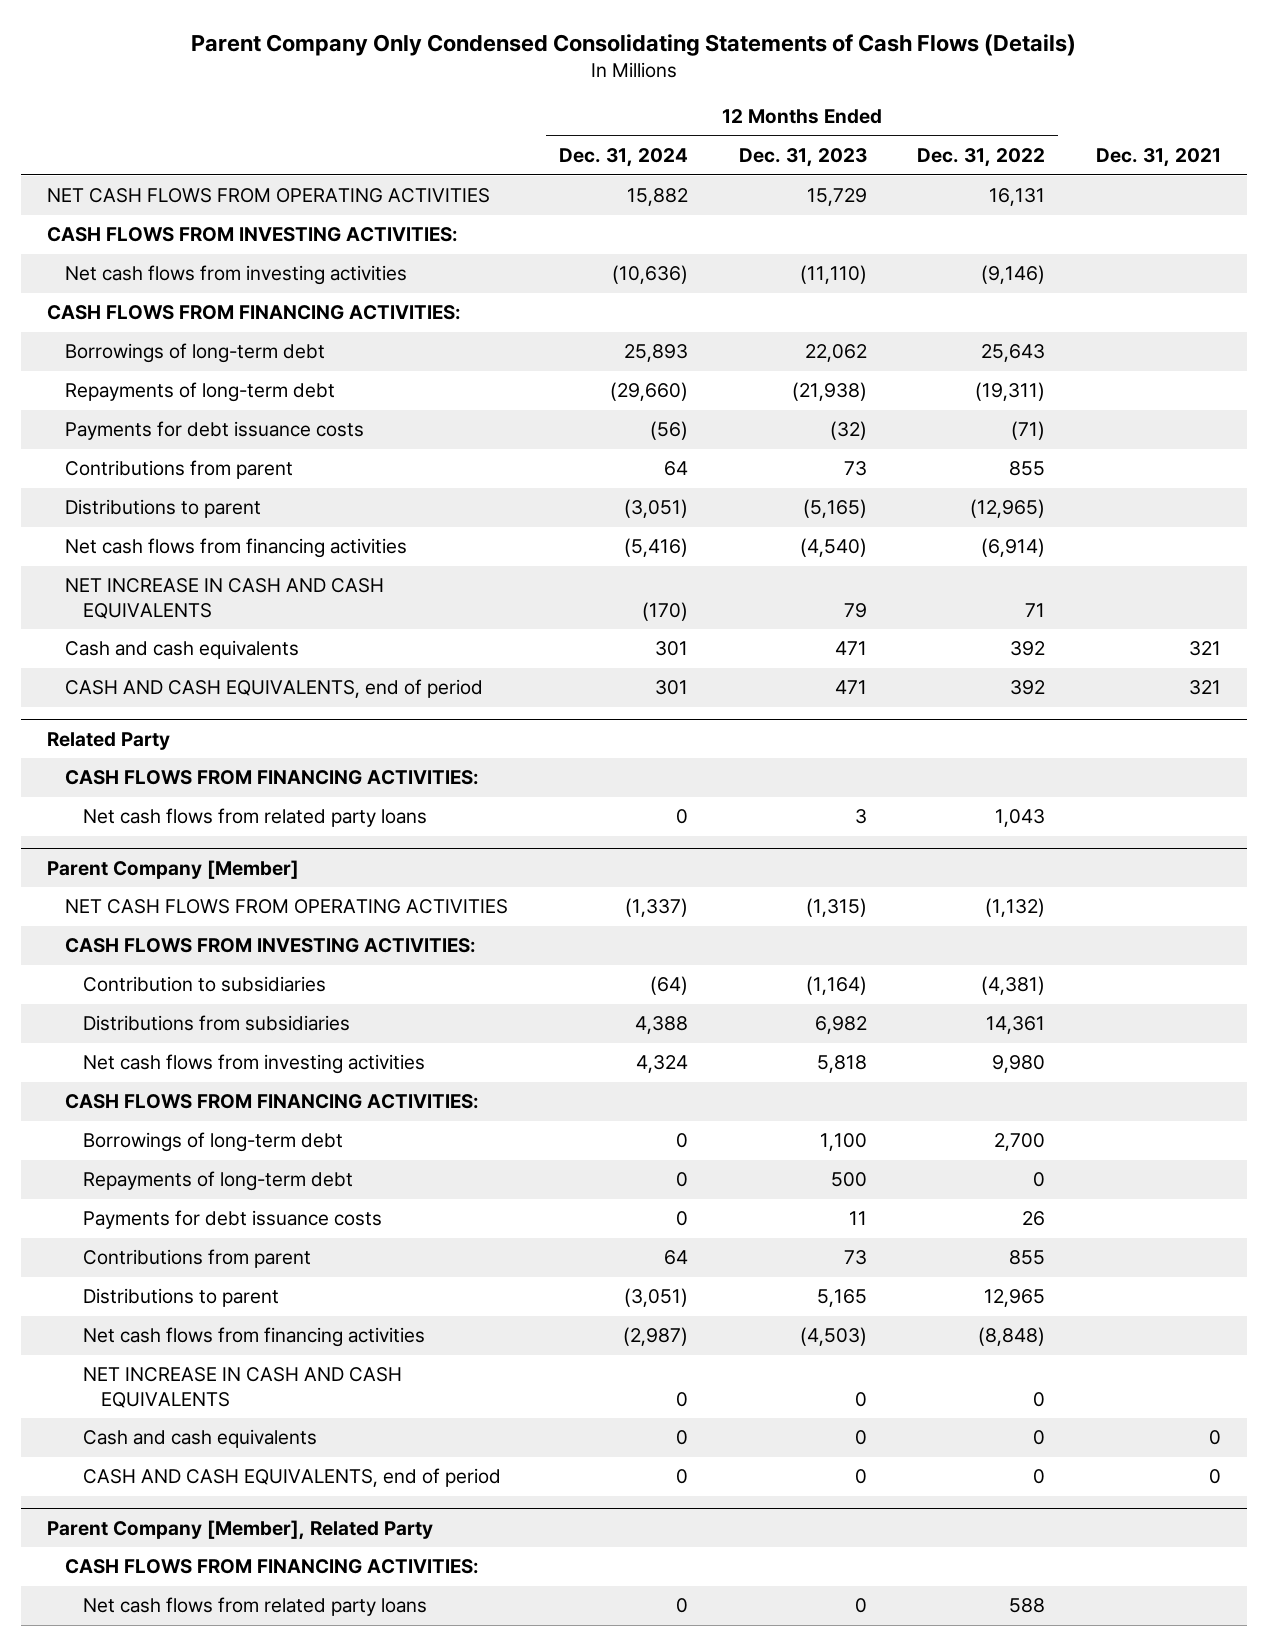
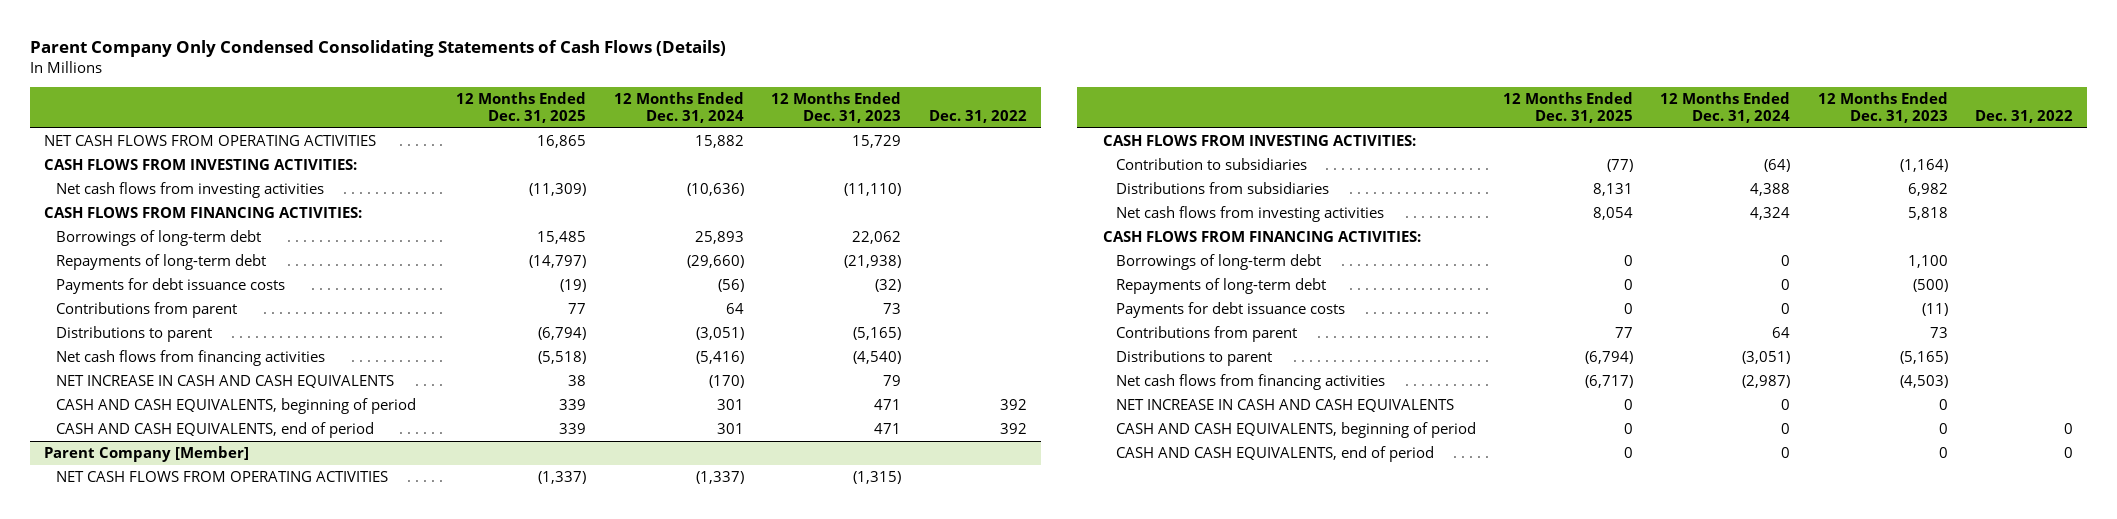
- | 12 Months Ended Dec. 31, 2024 | 12 Months Ended Dec. 31, 2023 | 12 Months Ended Dec. 31, 2022 | Dec. 31, 2021
+ | 12 Months Ended Dec. 31, 2025 | 12 Months Ended Dec. 31, 2024 | 12 Months Ended Dec. 31, 2023 | Dec. 31, 2022
- Cash and cash equivalents | 301 | 471 | 392 | 321
+ CASH AND CASH EQUIVALENTS, beginning of period | 339 | 301 | 471 | 392
- Related Party
- CASH FLOWS FROM FINANCING ACTIVITIES:
- Net cash flows from related party loans | 0 | 3 | 1,043 |
@ Parent Company [Member]
- Repayments of long-term debt | 0 | 500 | 0 |
- Payments for debt issuance costs | 0 | 11 | 26 |
+ Repayments of long-term debt | 0 | 0 | (500) |
+ Payments for debt issuance costs | 0 | 0 | (11) |
- Distributions to parent | (3,051) | 5,165 | 12,965 |
+ Distributions to parent | (6,794) | (3,051) | (5,165) |
- Cash and cash equivalents | 0 | 0 | 0 | 0
+ CASH AND CASH EQUIVALENTS, beginning of period | 0 | 0 | 0 | 0
- Parent Company [Member], Related Party
- CASH FLOWS FROM FINANCING ACTIVITIES:
- Net cash flows from related party loans | 0 | 0 | 588 |

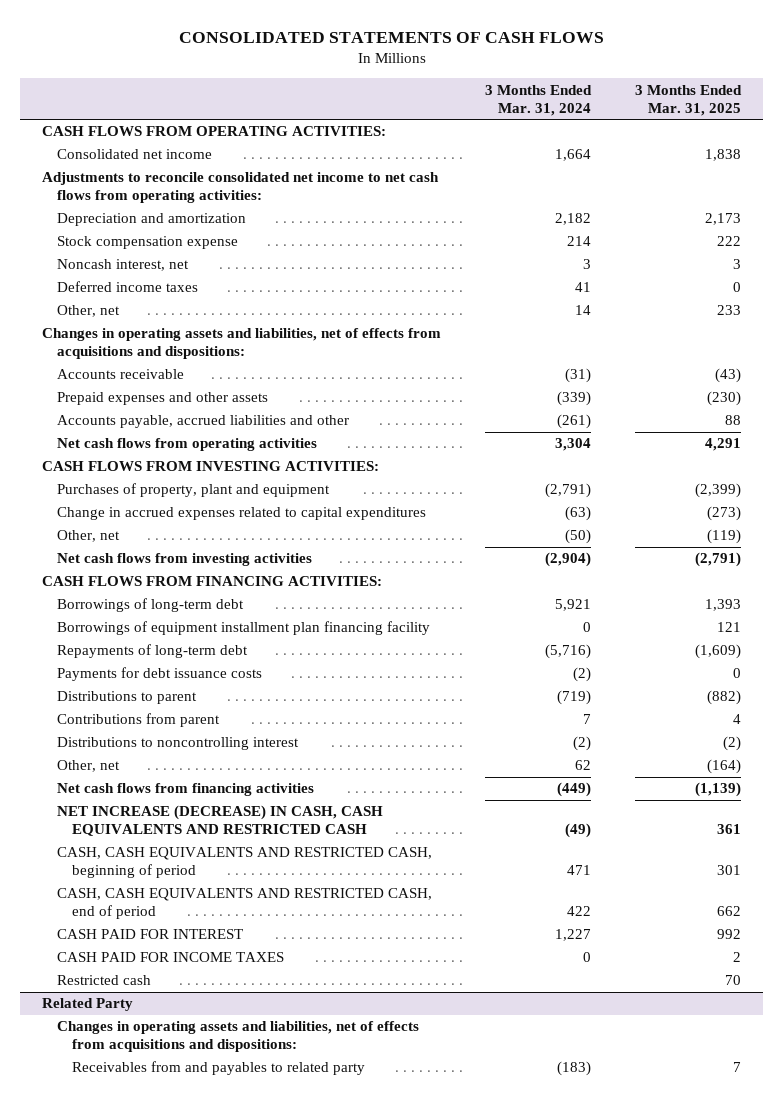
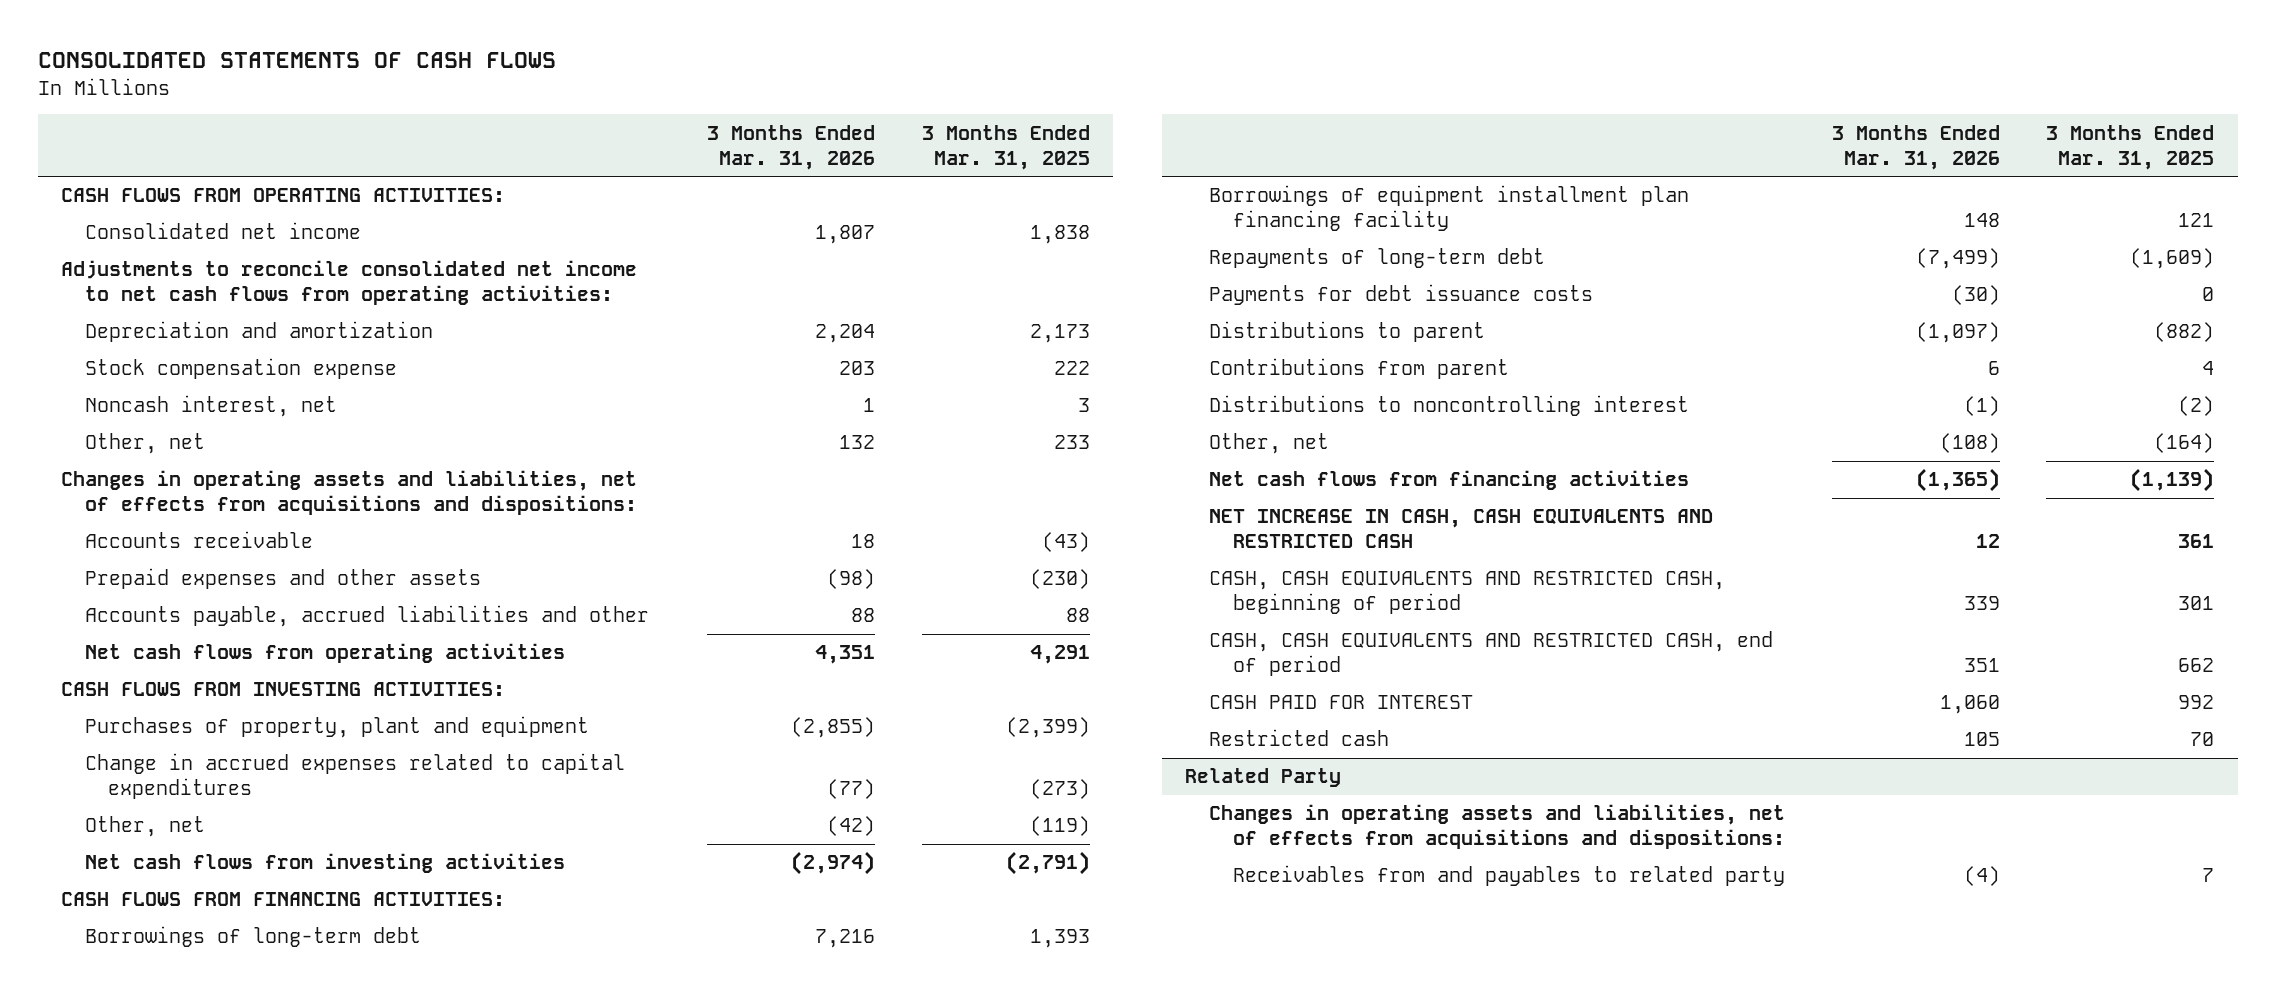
- | 3 Months Ended Mar. 31, 2024 | 3 Months Ended Mar. 31, 2025
+ | 3 Months Ended Mar. 31, 2026 | 3 Months Ended Mar. 31, 2025
- Deferred income taxes | 41 | 0
- NET INCREASE (DECREASE) IN CASH, CASH EQUIVALENTS AND RESTRICTED CASH | (49) | 361
+ NET INCREASE IN CASH, CASH EQUIVALENTS AND RESTRICTED CASH | 12 | 361
- CASH PAID FOR INCOME TAXES | 0 | 2

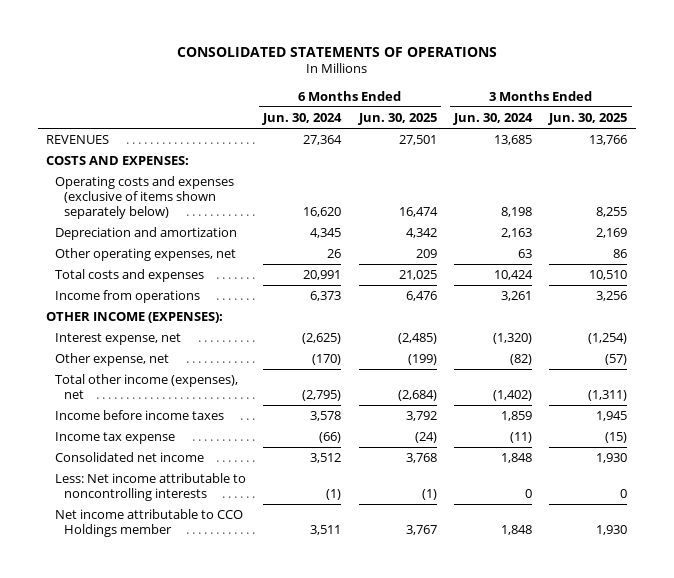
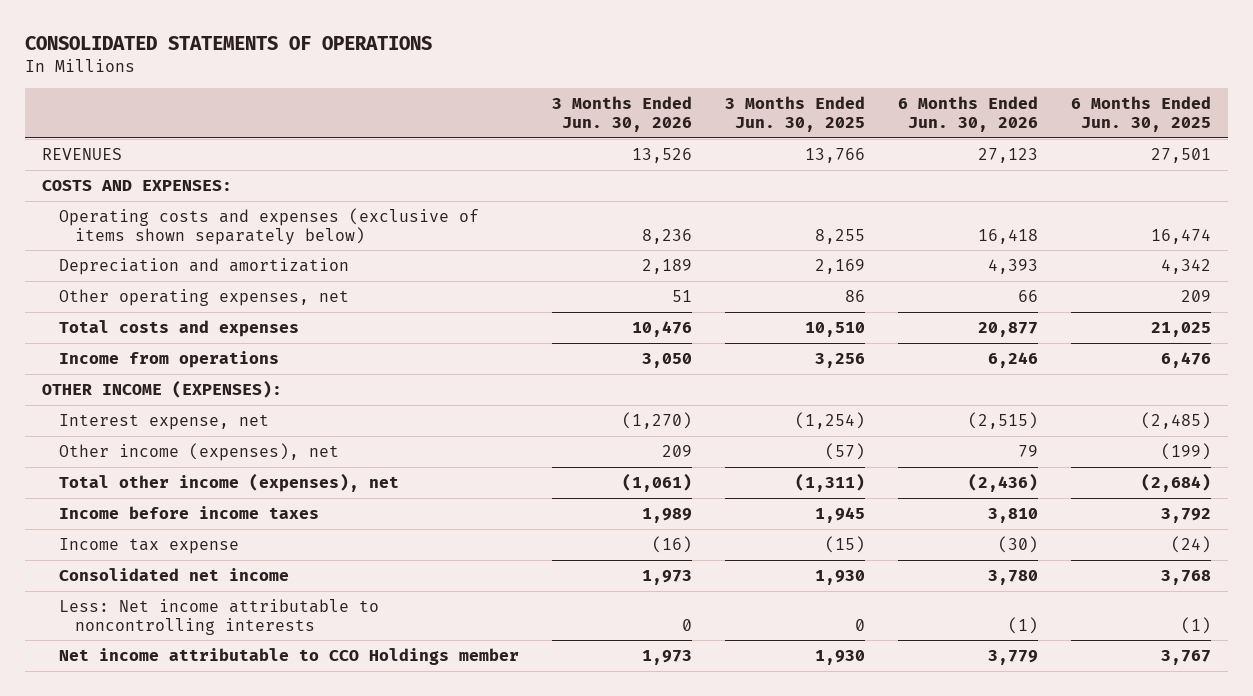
- | 6 Months Ended Jun. 30, 2024 | 6 Months Ended Jun. 30, 2025 | 3 Months Ended Jun. 30, 2024 | 3 Months Ended Jun. 30, 2025
+ | 3 Months Ended Jun. 30, 2026 | 3 Months Ended Jun. 30, 2025 | 6 Months Ended Jun. 30, 2026 | 6 Months Ended Jun. 30, 2025
- Other expense, net | (170) | (199) | (82) | (57)
+ Other income (expenses), net | 209 | (57) | 79 | (199)

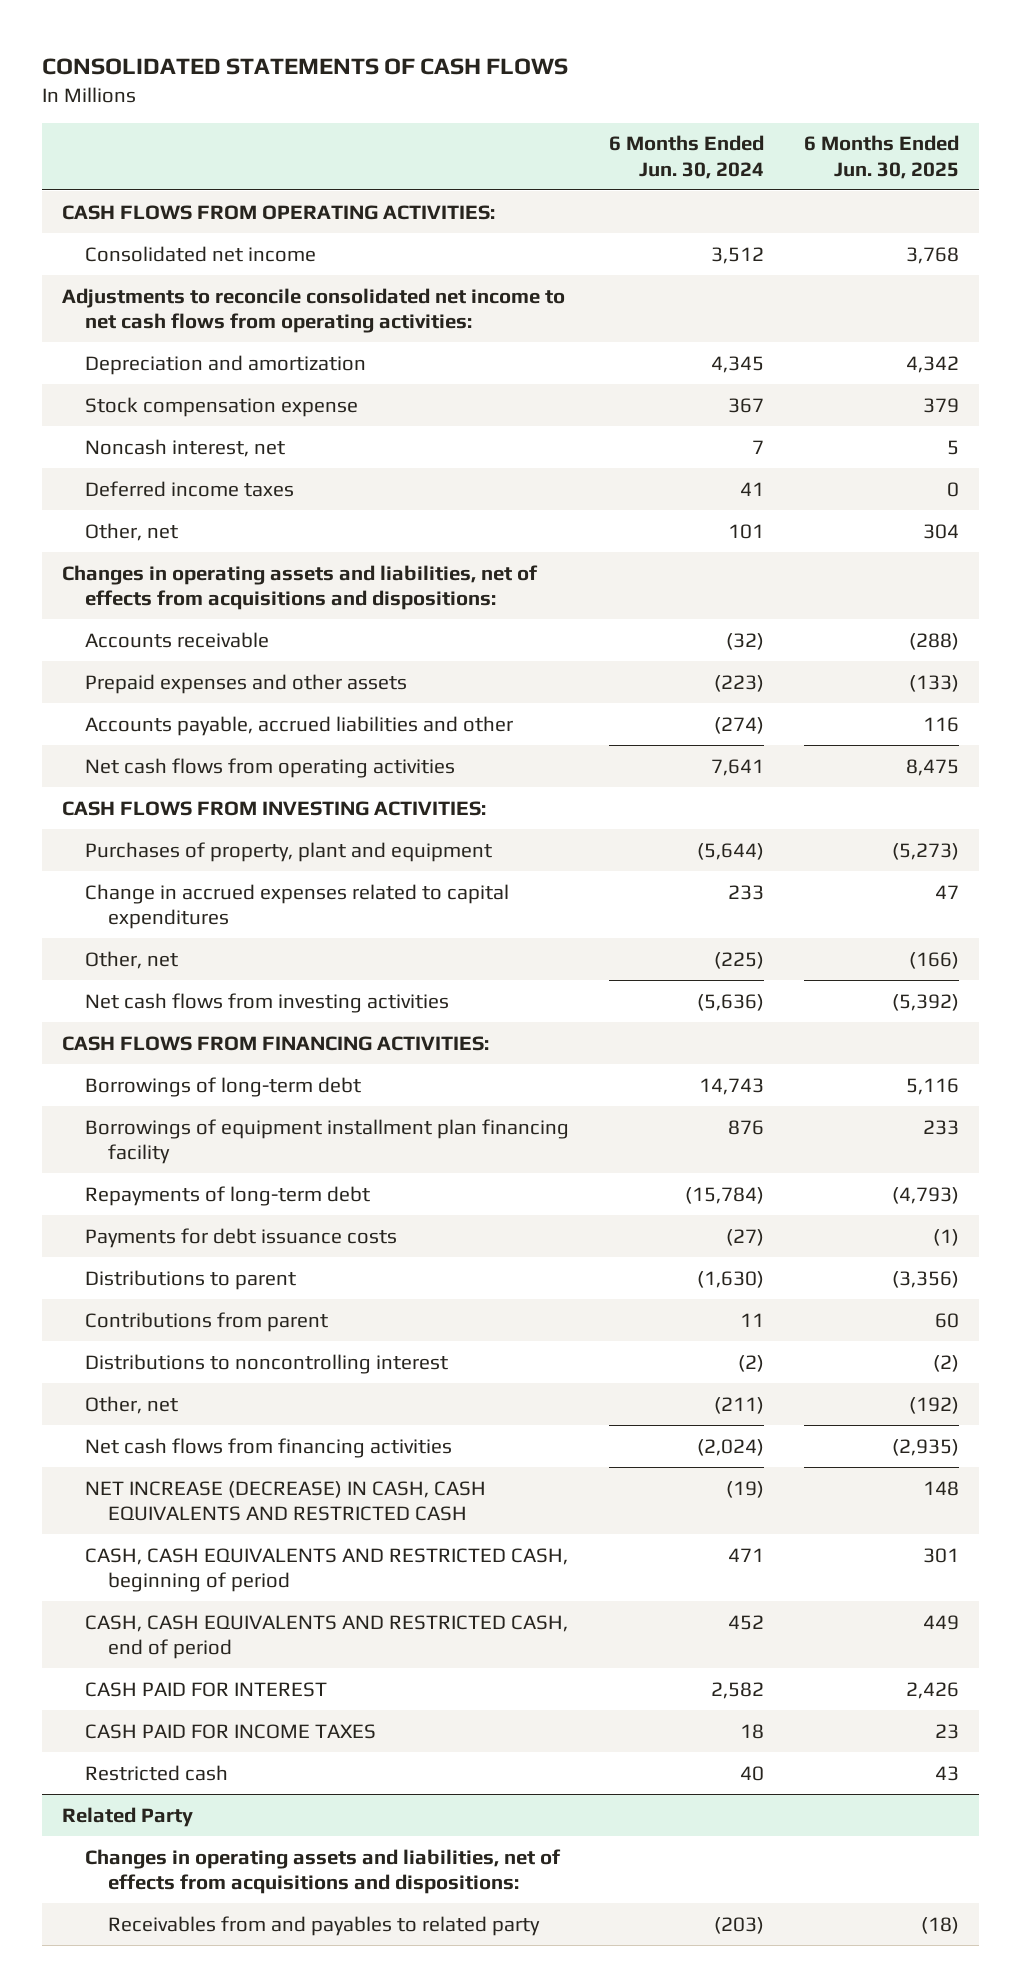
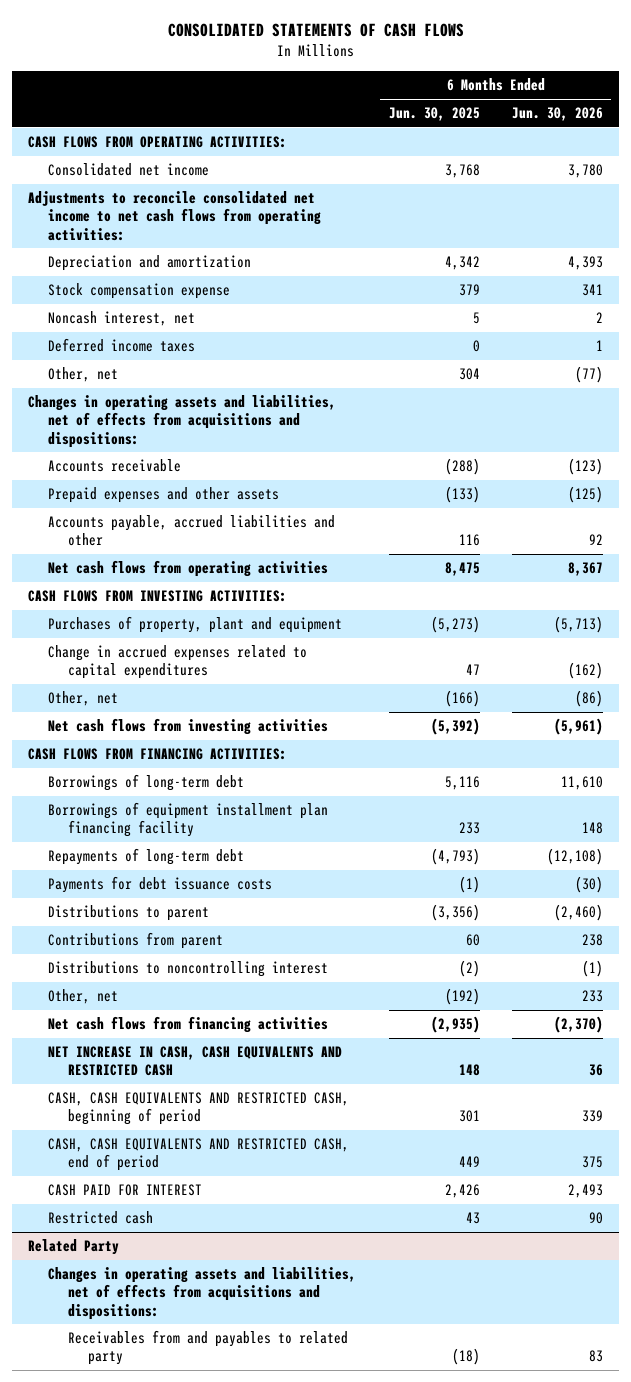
- | 6 Months Ended Jun. 30, 2024 | 6 Months Ended Jun. 30, 2025
+ | 6 Months Ended Jun. 30, 2025 | 6 Months Ended Jun. 30, 2026
- NET INCREASE (DECREASE) IN CASH, CASH EQUIVALENTS AND RESTRICTED CASH | (19) | 148
+ NET INCREASE IN CASH, CASH EQUIVALENTS AND RESTRICTED CASH | 148 | 36
- CASH PAID FOR INCOME TAXES | 18 | 23

